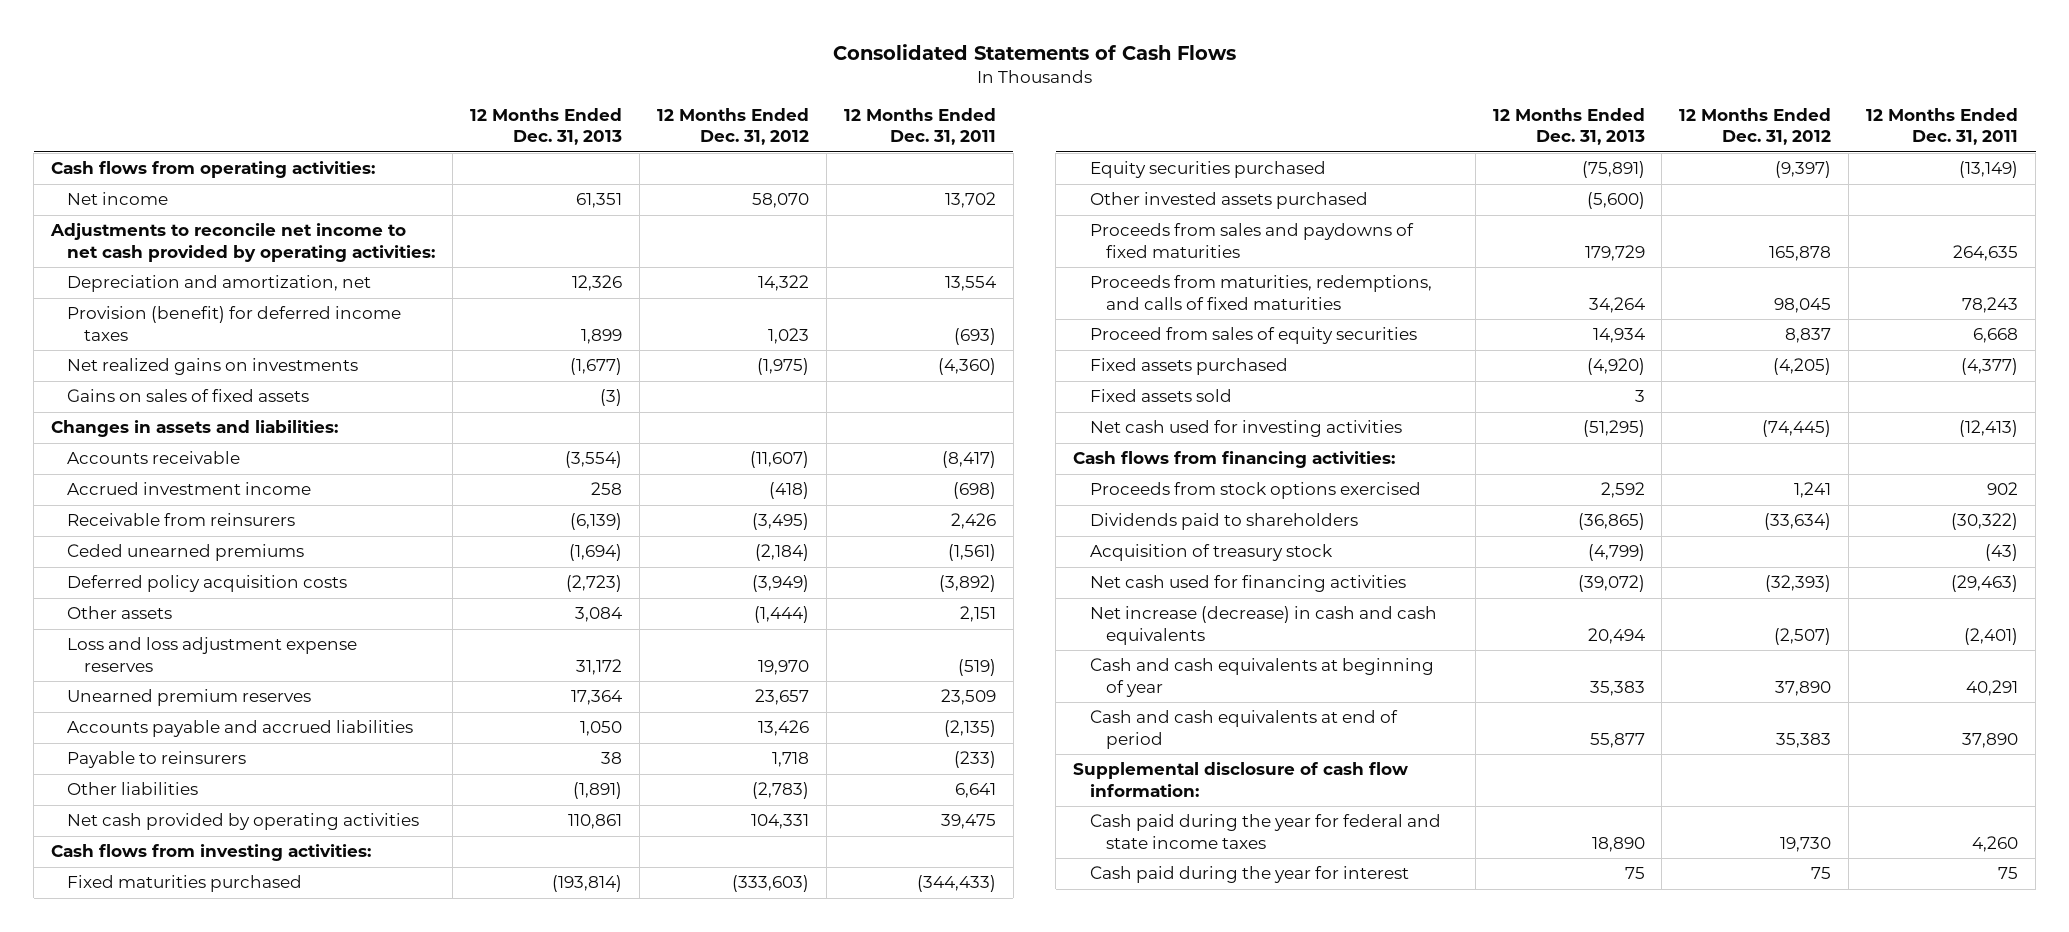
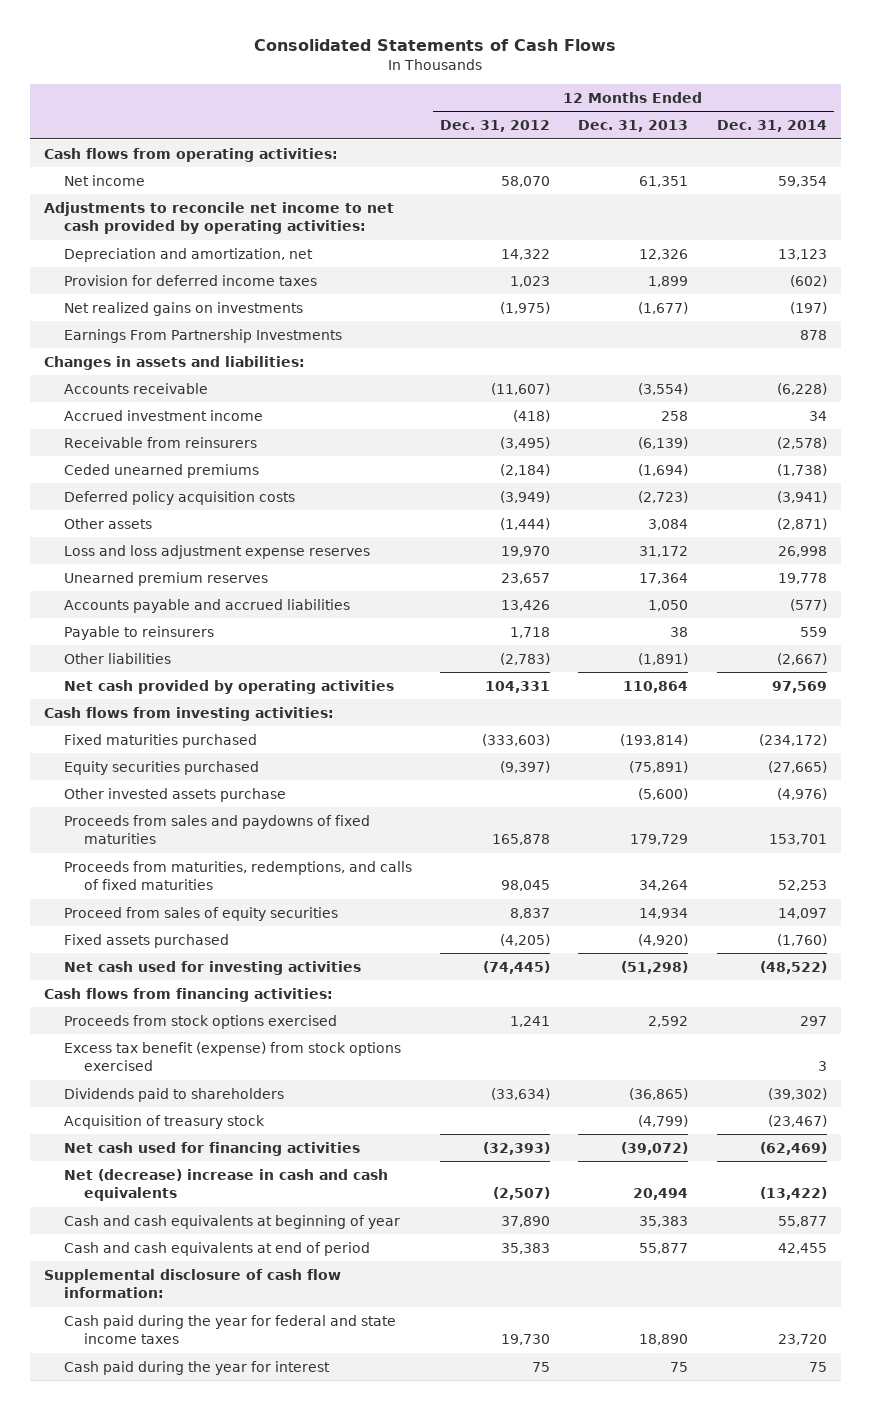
- | 12 Months Ended Dec. 31, 2013 | 12 Months Ended Dec. 31, 2012 | 12 Months Ended Dec. 31, 2011
+ | 12 Months Ended Dec. 31, 2012 | 12 Months Ended Dec. 31, 2013 | 12 Months Ended Dec. 31, 2014
- Provision (benefit) for deferred income taxes | 1,899 | 1,023 | (693)
+ Provision for deferred income taxes | 1,023 | 1,899 | (602)
- Gains on sales of fixed assets | (3) | |
+ Earnings From Partnership Investments | | | 878
- Net cash provided by operating activities | 110,861 | 104,331 | 39,475
+ Net cash provided by operating activities | 104,331 | 110,864 | 97,569
- Other invested assets purchased | (5,600) | |
+ Other invested assets purchase | | (5,600) | (4,976)
- Fixed assets sold | 3 | |
- Net cash used for investing activities | (51,295) | (74,445) | (12,413)
+ Net cash used for investing activities | (74,445) | (51,298) | (48,522)
+ Excess tax benefit (expense) from stock options exercised | | | 3
- Net increase (decrease) in cash and cash equivalents | 20,494 | (2,507) | (2,401)
+ Net (decrease) increase in cash and cash equivalents | (2,507) | 20,494 | (13,422)

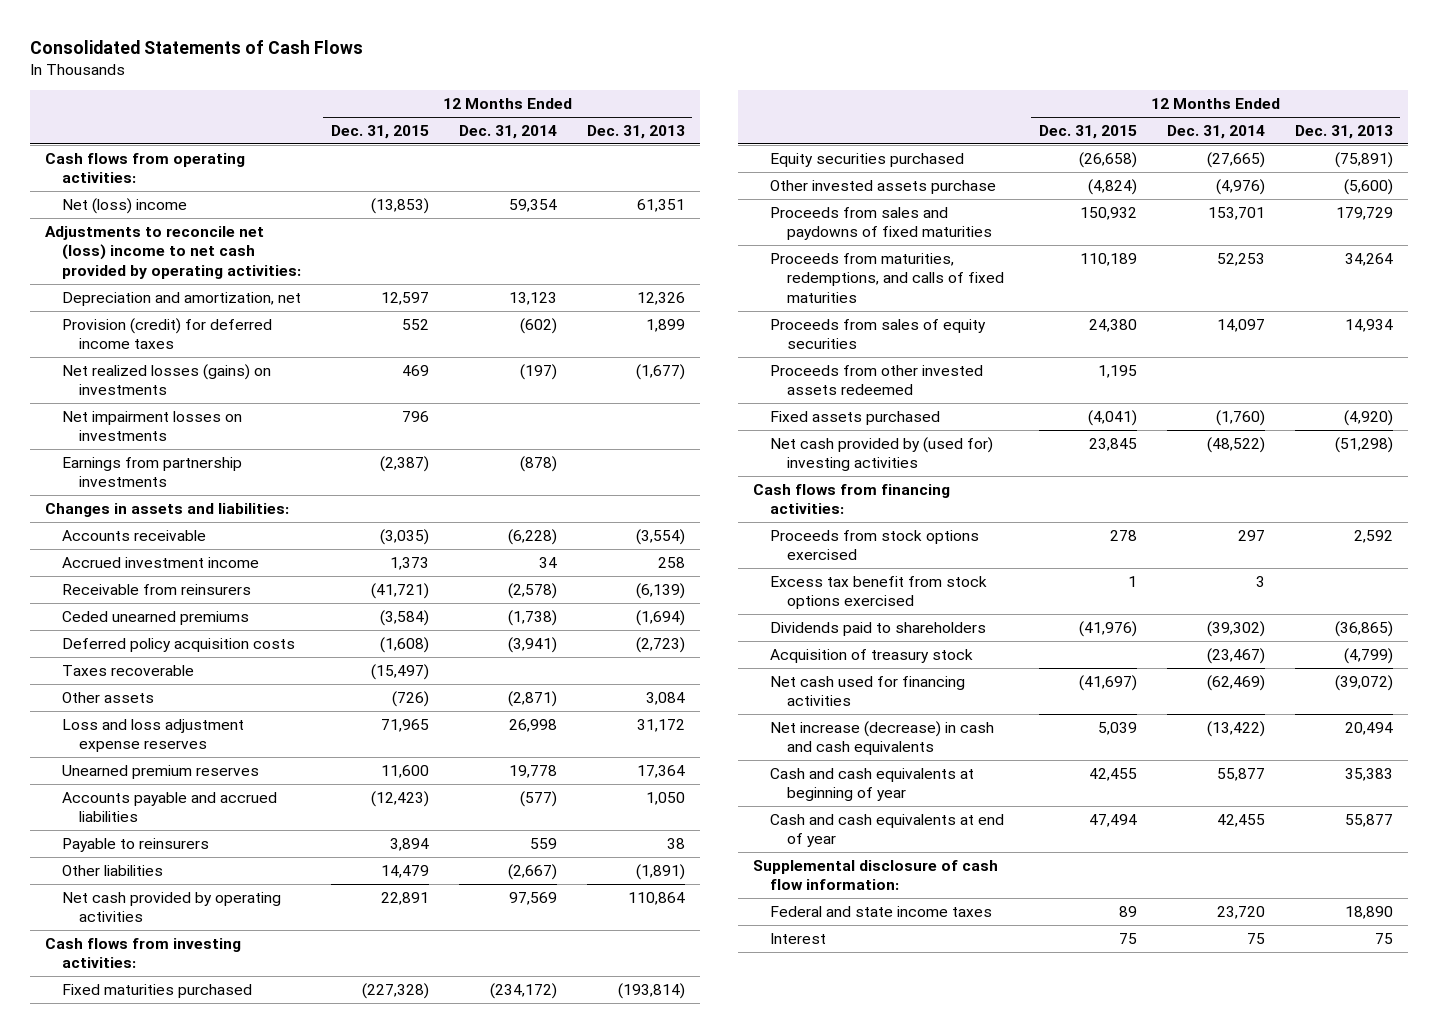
- | 12 Months Ended Dec. 31, 2012 | 12 Months Ended Dec. 31, 2013 | 12 Months Ended Dec. 31, 2014
+ | 12 Months Ended Dec. 31, 2015 | 12 Months Ended Dec. 31, 2014 | 12 Months Ended Dec. 31, 2013
- Net income | 58,070 | 61,351 | 59,354
- Adjustments to reconcile net income to net cash provided by operating activities:
+ Net (loss) income | (13,853) | 59,354 | 61,351
+ Adjustments to reconcile net (loss) income to net cash provided by operating activities:
- Provision for deferred income taxes | 1,023 | 1,899 | (602)
- Net realized gains on investments | (1,975) | (1,677) | (197)
- Earnings From Partnership Investments | | | 878
+ Provision (credit) for deferred income taxes | 552 | (602) | 1,899
+ Net realized losses (gains) on investments | 469 | (197) | (1,677)
+ Net impairment losses on investments | 796 | |
+ Earnings from partnership investments | (2,387) | (878) |
+ Taxes recoverable | (15,497) | |
- Proceed from sales of equity securities | 8,837 | 14,934 | 14,097
+ Proceeds from sales of equity securities | 24,380 | 14,097 | 14,934
+ Proceeds from other invested assets redeemed | 1,195 | |
- Net cash used for investing activities | (74,445) | (51,298) | (48,522)
+ Net cash provided by (used for) investing activities | 23,845 | (48,522) | (51,298)
- Excess tax benefit (expense) from stock options exercised | | | 3
+ Excess tax benefit from stock options exercised | 1 | 3 |
- Net (decrease) increase in cash and cash equivalents | (2,507) | 20,494 | (13,422)
+ Net increase (decrease) in cash and cash equivalents | 5,039 | (13,422) | 20,494
- Cash and cash equivalents at end of period | 35,383 | 55,877 | 42,455
+ Cash and cash equivalents at end of year | 47,494 | 42,455 | 55,877
- Cash paid during the year for federal and state income taxes | 19,730 | 18,890 | 23,720
- Cash paid during the year for interest | 75 | 75 | 75
+ Federal and state income taxes | 89 | 23,720 | 18,890
+ Interest | 75 | 75 | 75

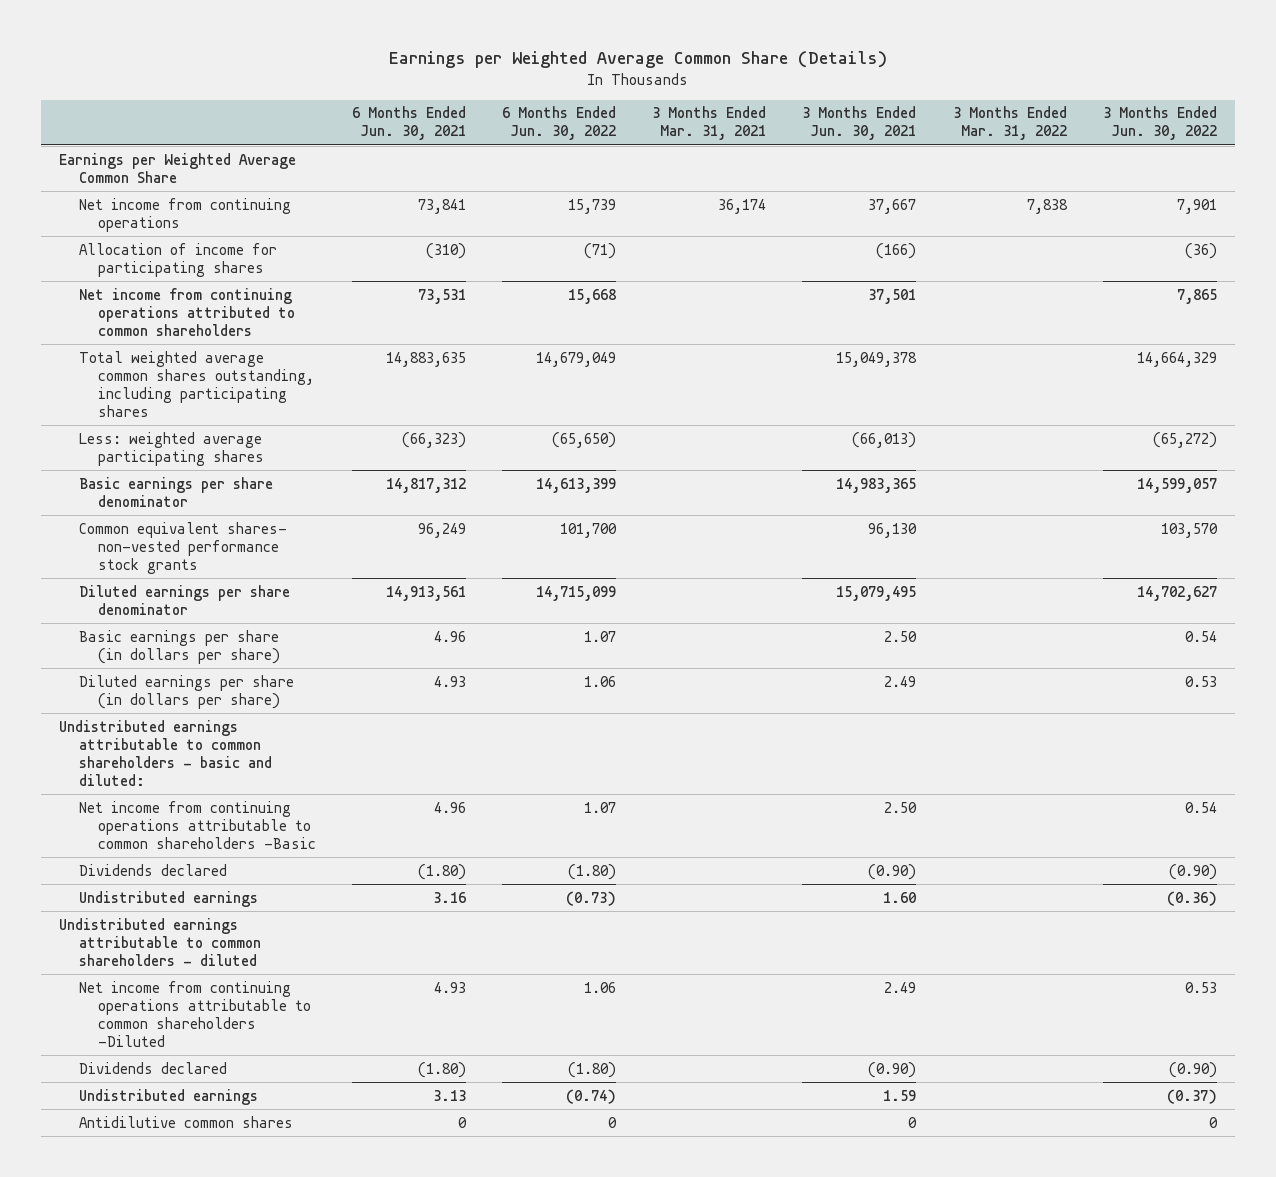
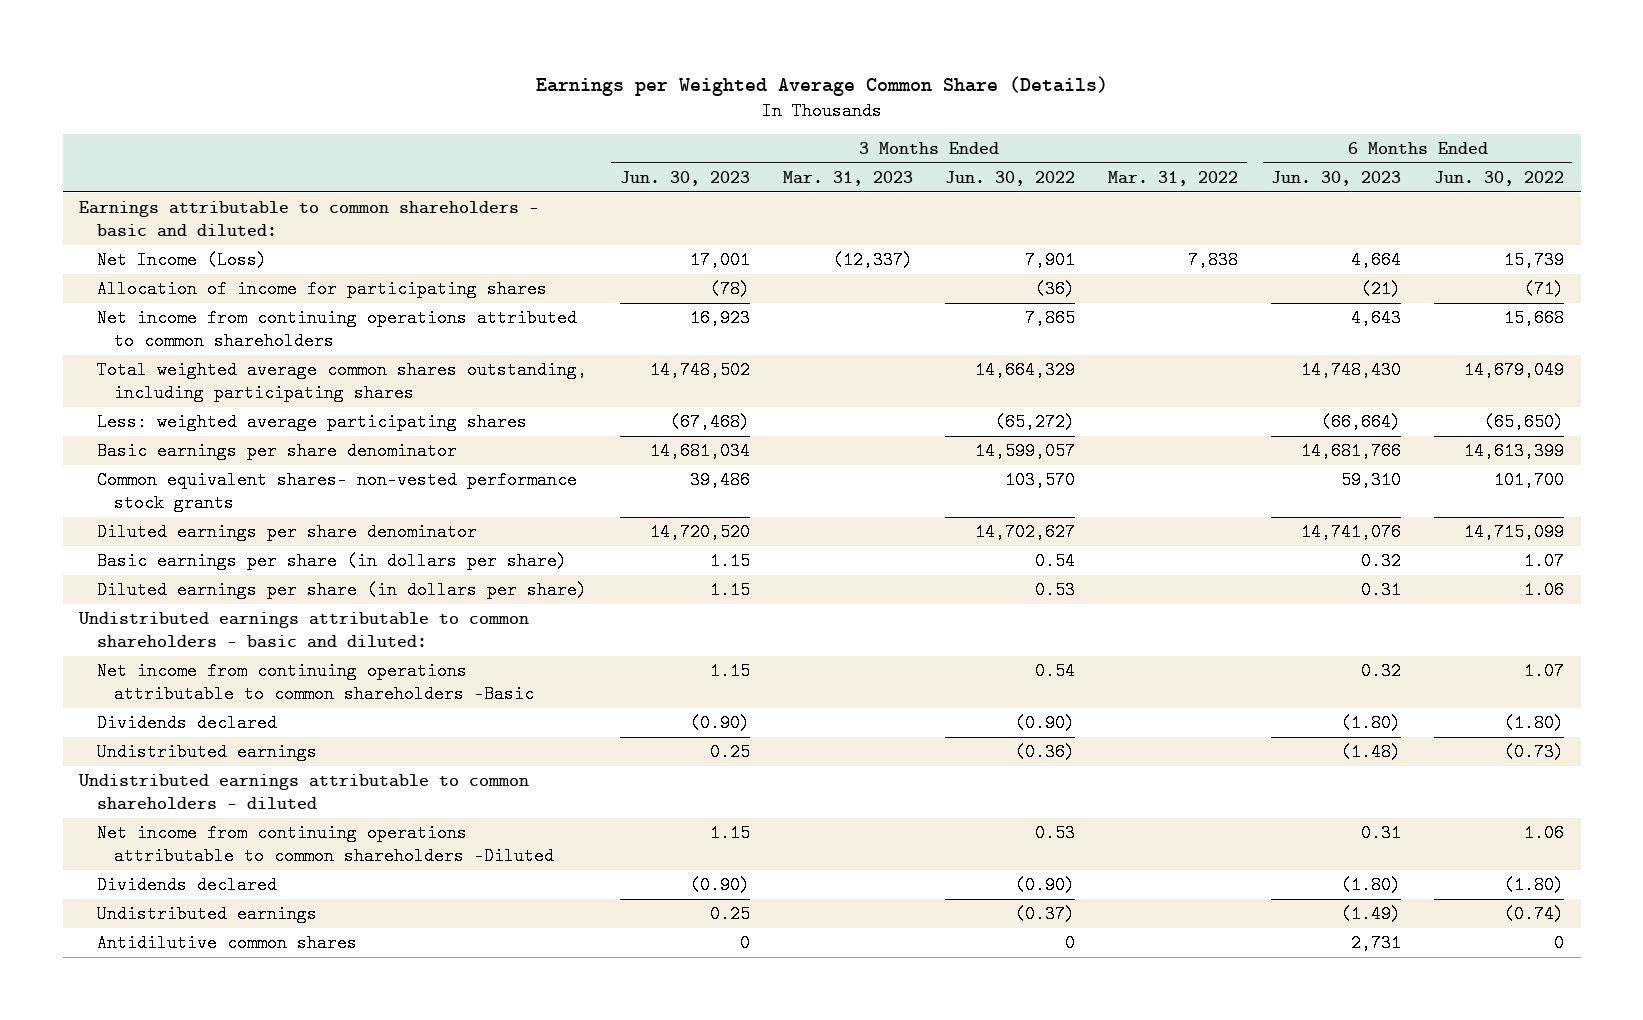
- | 6 Months Ended Jun. 30, 2021 | 6 Months Ended Jun. 30, 2022 | 3 Months Ended Mar. 31, 2021 | 3 Months Ended Jun. 30, 2021 | 3 Months Ended Mar. 31, 2022 | 3 Months Ended Jun. 30, 2022
+ | 3 Months Ended Jun. 30, 2023 | 3 Months Ended Mar. 31, 2023 | 3 Months Ended Jun. 30, 2022 | 3 Months Ended Mar. 31, 2022 | 6 Months Ended Jun. 30, 2023 | 6 Months Ended Jun. 30, 2022
- Earnings per Weighted Average Common Share
- Net income from continuing operations | 73,841 | 15,739 | 36,174 | 37,667 | 7,838 | 7,901
+ Earnings attributable to common shareholders - basic and diluted:
+ Net Income (Loss) | 17,001 | (12,337) | 7,901 | 7,838 | 4,664 | 15,739

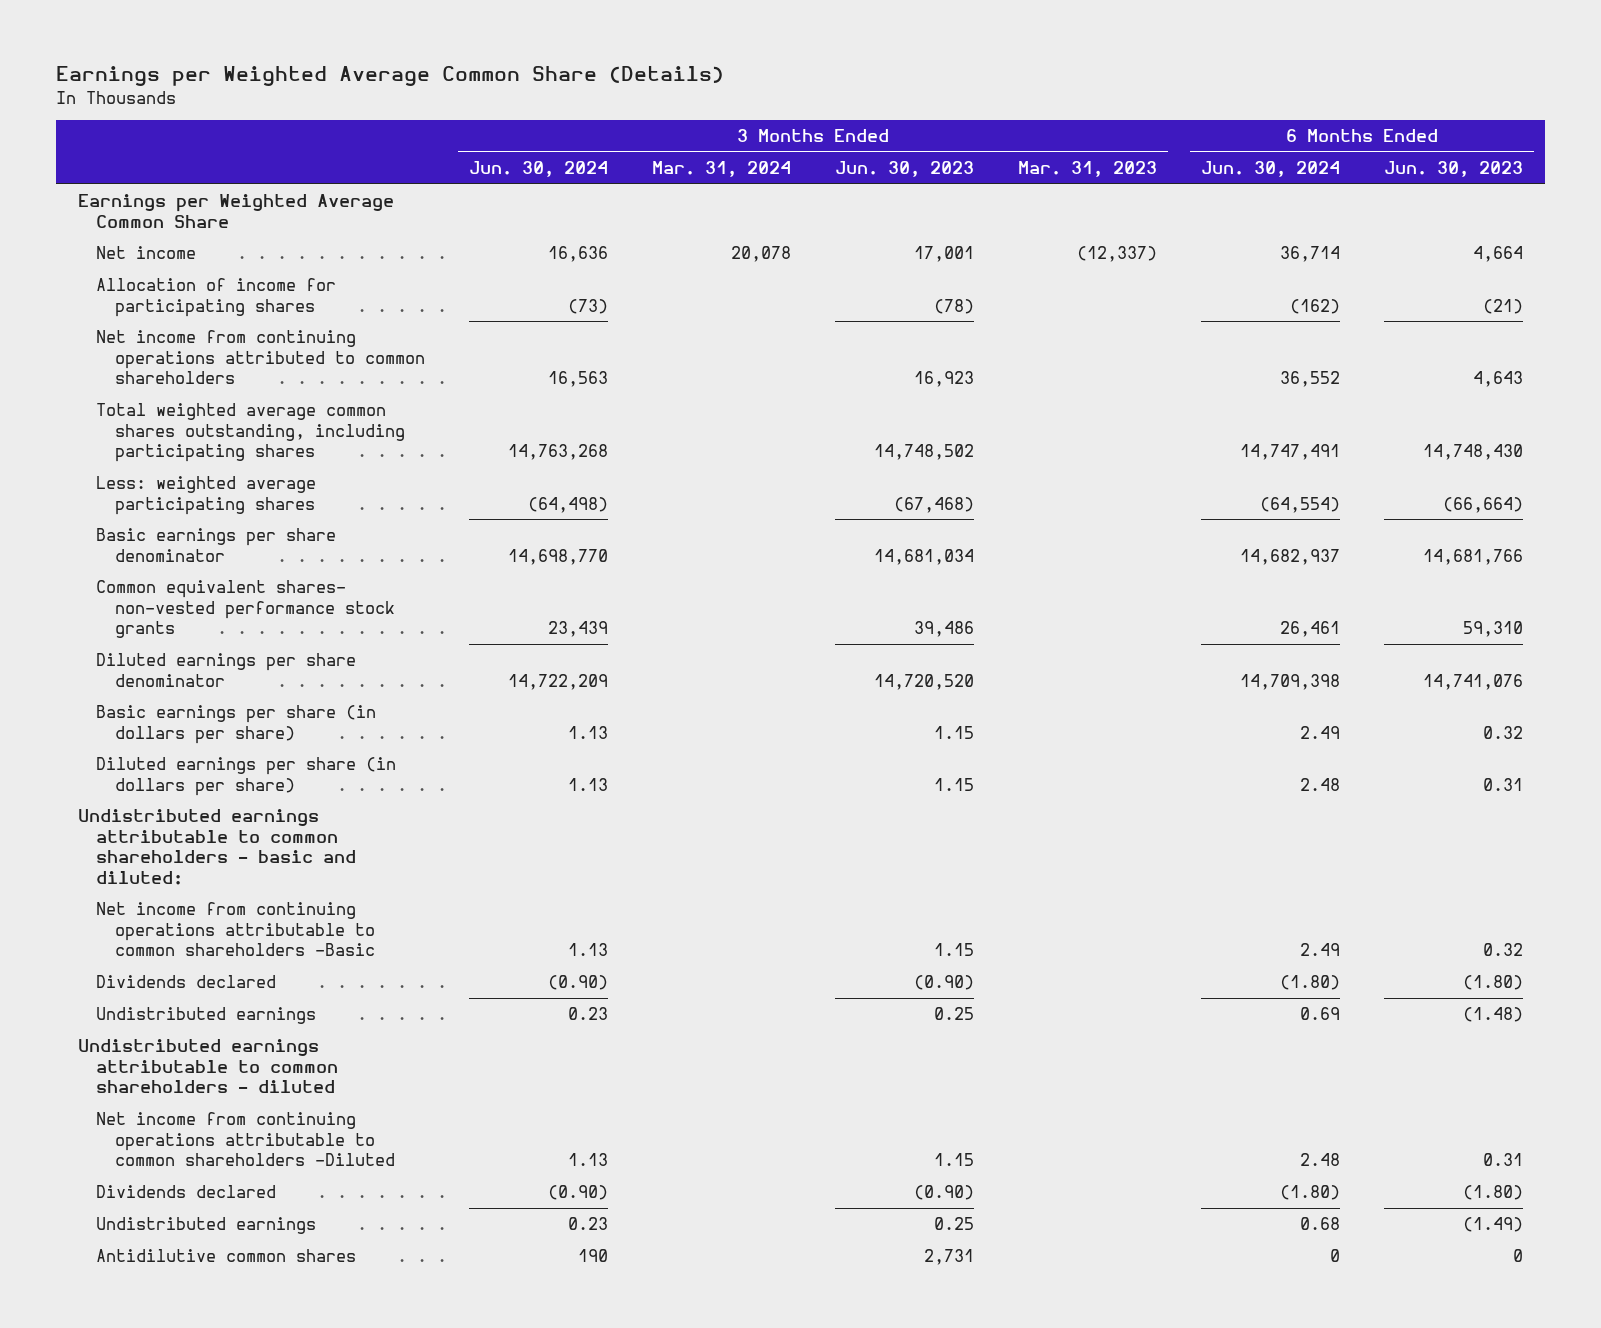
- | 3 Months Ended Jun. 30, 2023 | 3 Months Ended Mar. 31, 2023 | 3 Months Ended Jun. 30, 2022 | 3 Months Ended Mar. 31, 2022 | 6 Months Ended Jun. 30, 2023 | 6 Months Ended Jun. 30, 2022
+ | 3 Months Ended Jun. 30, 2024 | 3 Months Ended Mar. 31, 2024 | 3 Months Ended Jun. 30, 2023 | 3 Months Ended Mar. 31, 2023 | 6 Months Ended Jun. 30, 2024 | 6 Months Ended Jun. 30, 2023
- Earnings attributable to common shareholders - basic and diluted:
- Net Income (Loss) | 17,001 | (12,337) | 7,901 | 7,838 | 4,664 | 15,739
+ Earnings per Weighted Average Common Share
+ Net income | 16,636 | 20,078 | 17,001 | (12,337) | 36,714 | 4,664
- Antidilutive common shares | 0 | | 0 | | 2,731 | 0
+ Antidilutive common shares | 190 | | 2,731 | | 0 | 0

